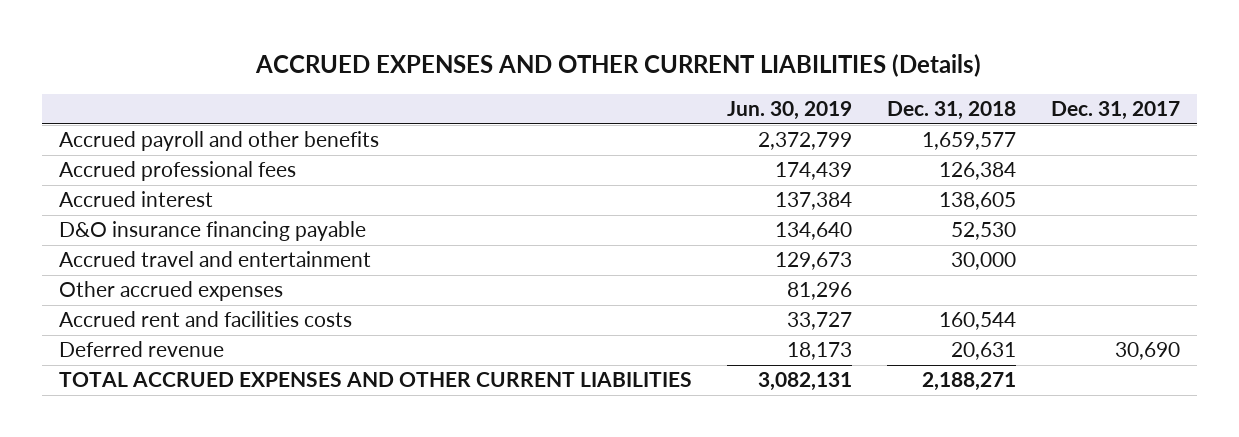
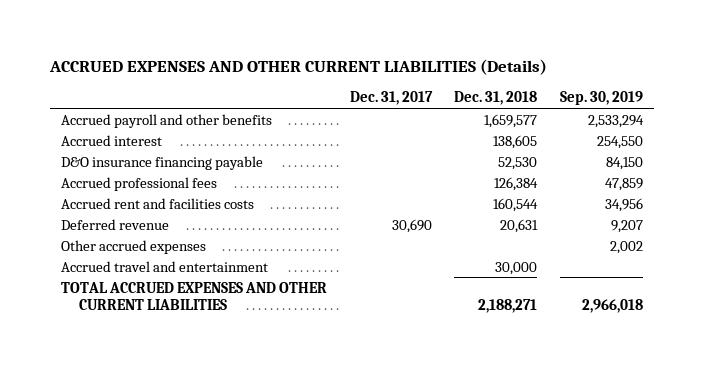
- | Jun. 30, 2019 | Dec. 31, 2018 | Dec. 31, 2017
+ | Dec. 31, 2017 | Dec. 31, 2018 | Sep. 30, 2019
moved down: Accrued professional fees | | 126,384 | 47,859
moved down: Other accrued expenses | | | 2,002
moved down: Accrued travel and entertainment | | 30,000 |

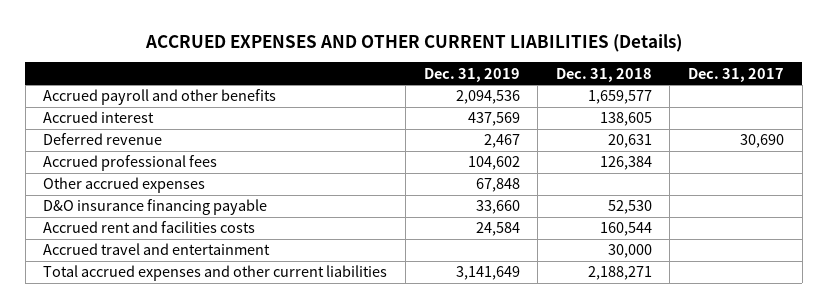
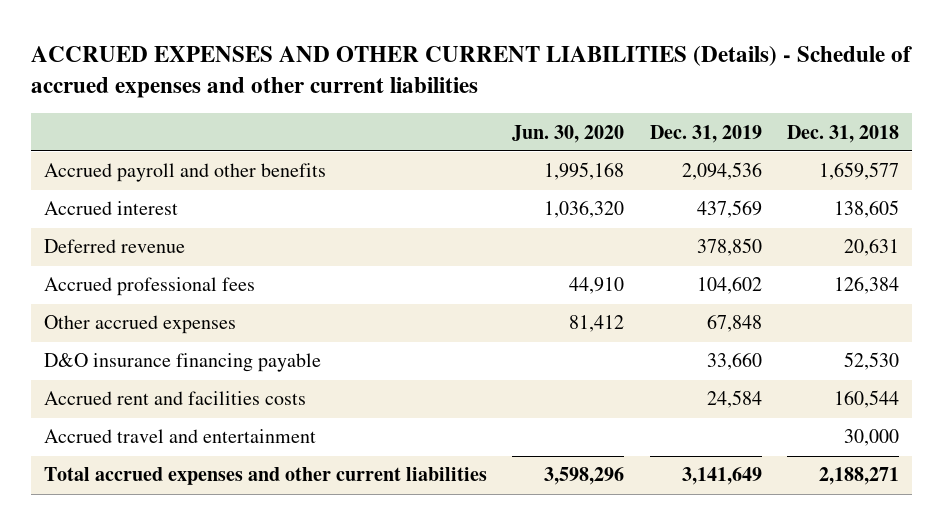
- ACCRUED EXPENSES AND OTHER CURRENT LIABILITIES (Details)
+ ACCRUED EXPENSES AND OTHER CURRENT LIABILITIES (Details) - Schedule of accrued expenses and other current liabilities
- | Dec. 31, 2019 | Dec. 31, 2018 | Dec. 31, 2017
+ | Jun. 30, 2020 | Dec. 31, 2019 | Dec. 31, 2018
- Deferred revenue | 2,467 | 20,631 | 30,690
+ Deferred revenue | | 378,850 | 20,631

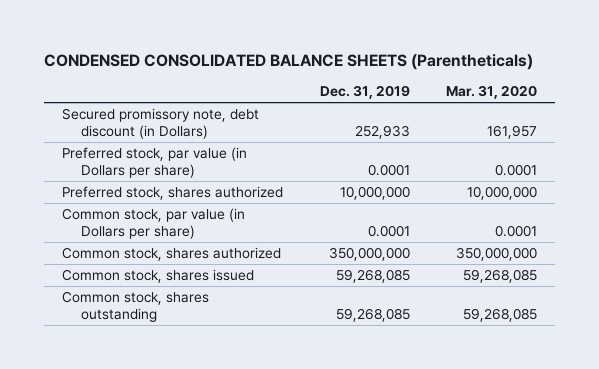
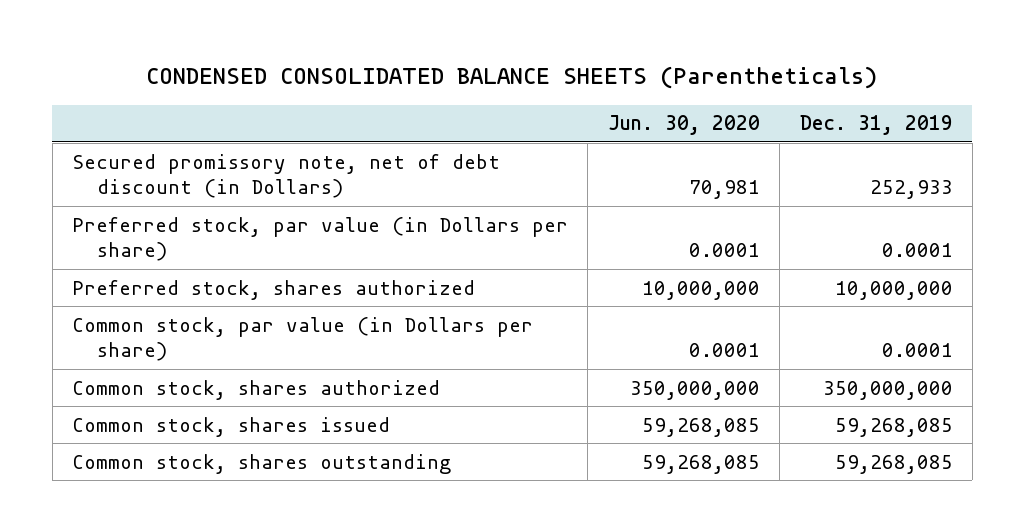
- | Dec. 31, 2019 | Mar. 31, 2020
+ | Jun. 30, 2020 | Dec. 31, 2019
- Secured promissory note, debt discount (in Dollars) | 252,933 | 161,957
+ Secured promissory note, net of debt discount (in Dollars) | 70,981 | 252,933

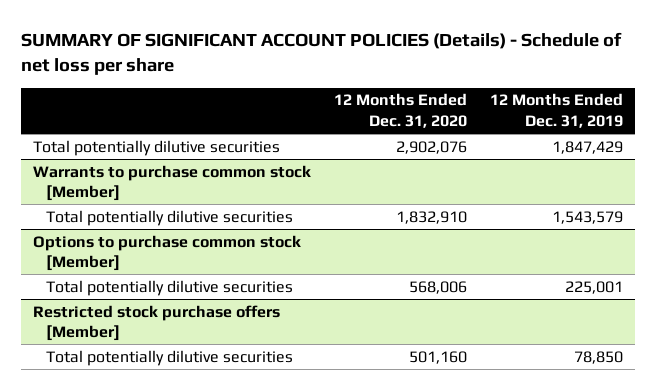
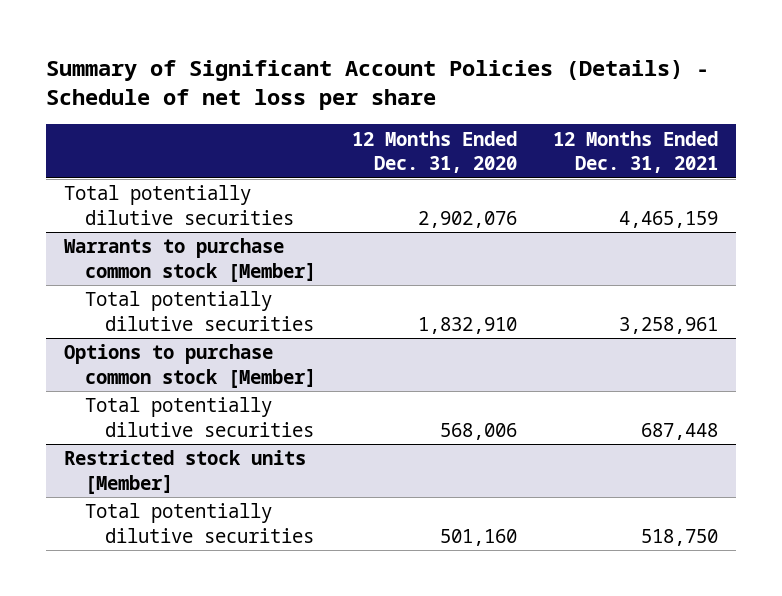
- SUMMARY OF SIGNIFICANT ACCOUNT POLICIES (Details) - Schedule of net loss per share
+ Summary of Significant Account Policies (Details) - Schedule of net loss per share
- | 12 Months Ended Dec. 31, 2020 | 12 Months Ended Dec. 31, 2019
+ | 12 Months Ended Dec. 31, 2020 | 12 Months Ended Dec. 31, 2021
- Restricted stock purchase offers [Member]
+ Restricted stock units [Member]

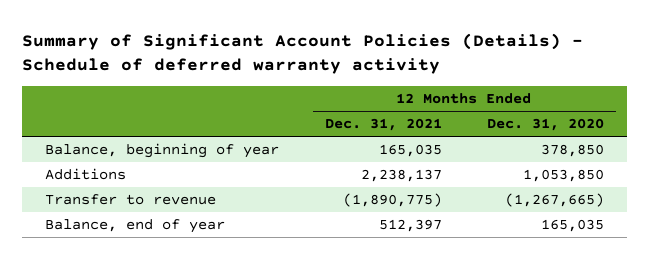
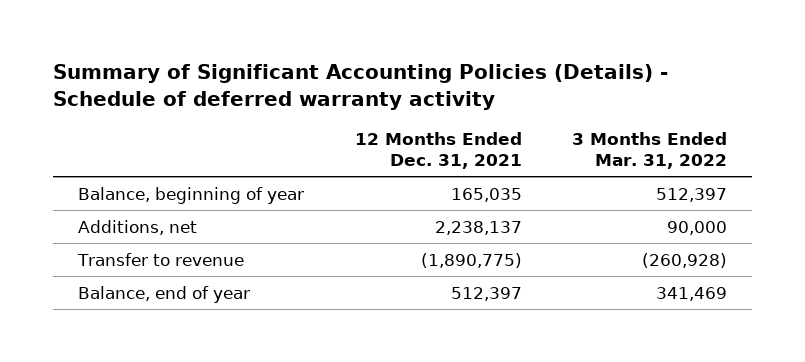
- Summary of Significant Account Policies (Details) - Schedule of deferred warranty activity
+ Summary of Significant Accounting Policies (Details) - Schedule of deferred warranty activity
- | 12 Months Ended Dec. 31, 2021 | 12 Months Ended Dec. 31, 2020
+ | 12 Months Ended Dec. 31, 2021 | 3 Months Ended Mar. 31, 2022
- Additions | 2,238,137 | 1,053,850
+ Additions, net | 2,238,137 | 90,000

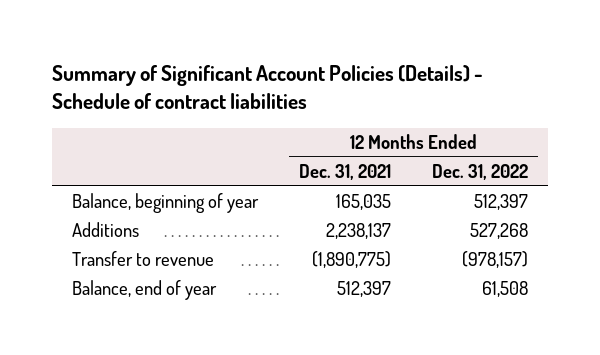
- Summary of Significant Accounting Policies (Details) - Schedule of deferred warranty activity
+ Summary of Significant Account Policies (Details) - Schedule of contract liabilities
- | 12 Months Ended Dec. 31, 2021 | 3 Months Ended Mar. 31, 2022
+ | 12 Months Ended Dec. 31, 2021 | 12 Months Ended Dec. 31, 2022
- Additions, net | 2,238,137 | 90,000
+ Additions | 2,238,137 | 527,268

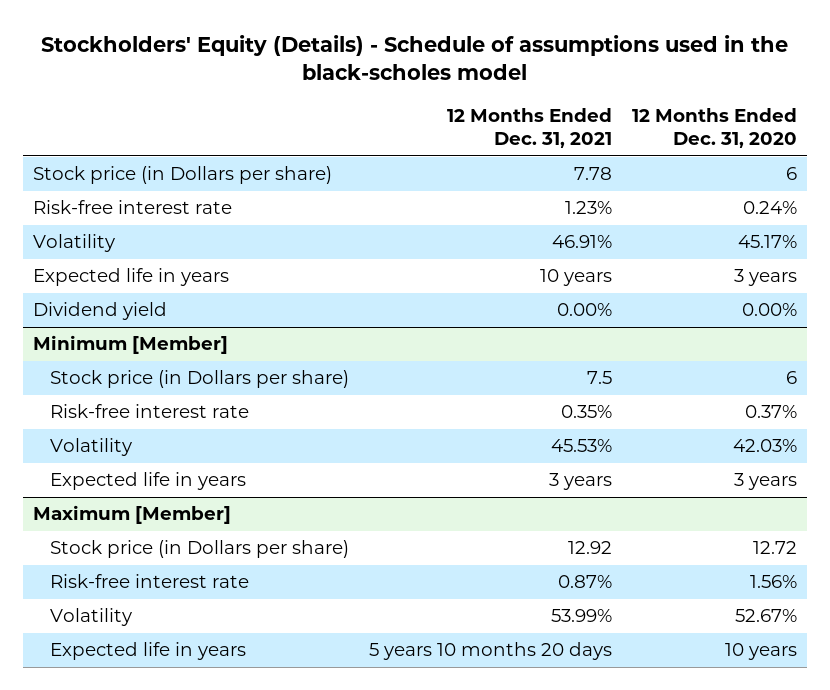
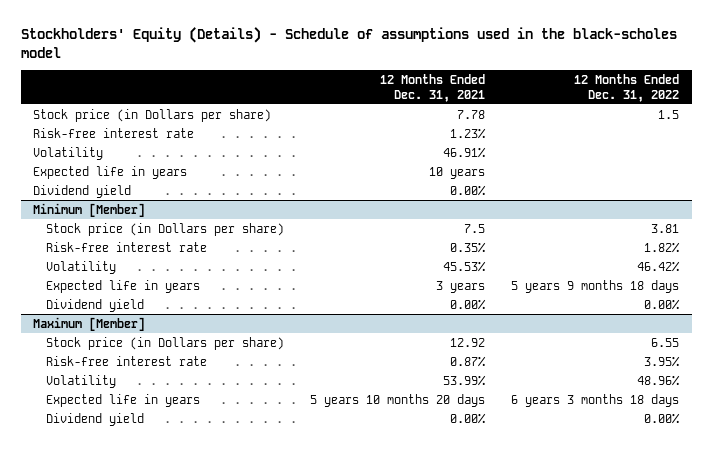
- | 12 Months Ended Dec. 31, 2021 | 12 Months Ended Dec. 31, 2020
+ | 12 Months Ended Dec. 31, 2021 | 12 Months Ended Dec. 31, 2022
@ Minimum [Member]
+ Dividend yield | 0.00% | 0.00%
@ Maximum [Member]
+ Dividend yield | 0.00% | 0.00%

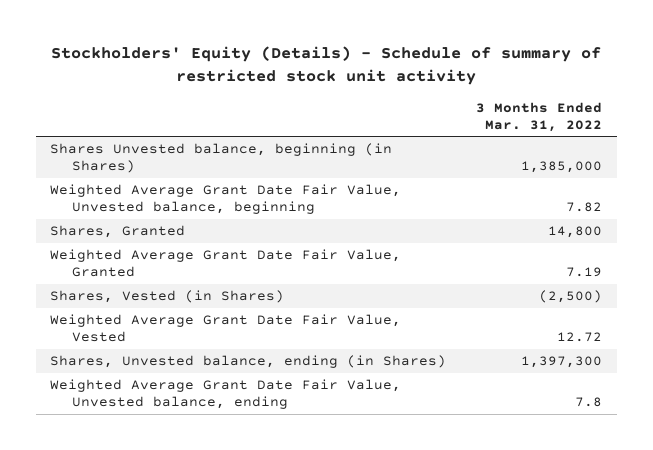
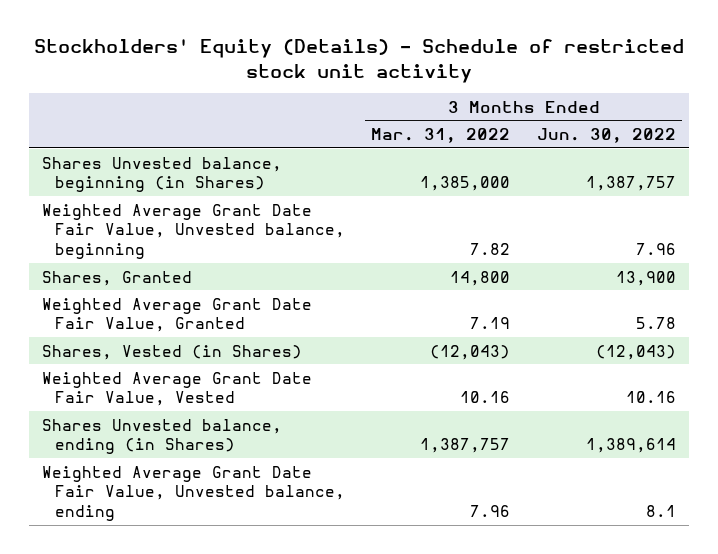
- Stockholders' Equity (Details) - Schedule of summary of restricted stock unit activity
+ Stockholders' Equity (Details) - Schedule of restricted stock unit activity
- | 3 Months Ended Mar. 31, 2022
+ | 3 Months Ended Mar. 31, 2022 | 3 Months Ended Jun. 30, 2022
- Shares, Vested (in Shares) | (2,500)
- Weighted Average Grant Date Fair Value, Vested | 12.72
- Shares, Unvested balance, ending (in Shares) | 1,397,300
- Weighted Average Grant Date Fair Value, Unvested balance, ending | 7.8
+ Shares, Vested (in Shares) | (12,043) | (12,043)
+ Weighted Average Grant Date Fair Value, Vested | 10.16 | 10.16
+ Shares Unvested balance, ending (in Shares) | 1,387,757 | 1,389,614
+ Weighted Average Grant Date Fair Value, Unvested balance, ending | 7.96 | 8.1

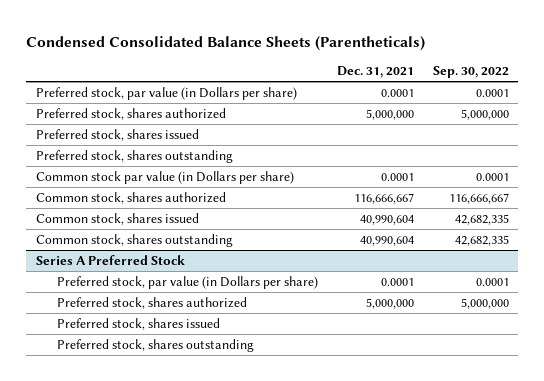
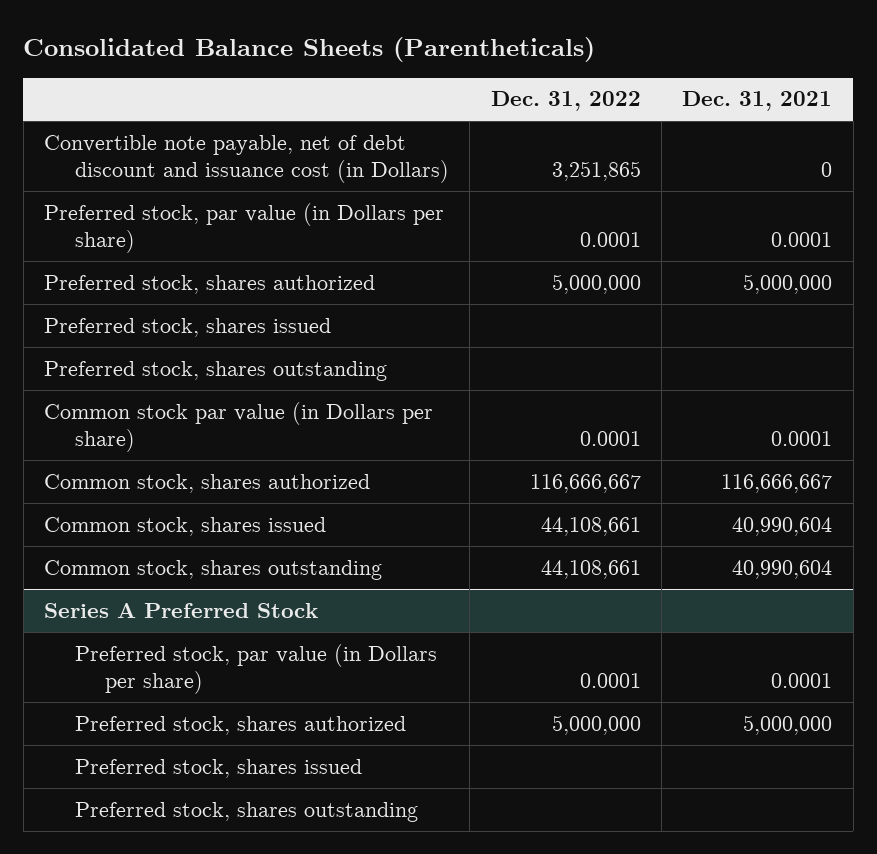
- Condensed Consolidated Balance Sheets (Parentheticals)
+ Consolidated Balance Sheets (Parentheticals)
- | Dec. 31, 2021 | Sep. 30, 2022
+ | Dec. 31, 2022 | Dec. 31, 2021
+ Convertible note payable, net of debt discount and issuance cost (in Dollars) | 3,251,865 | 0

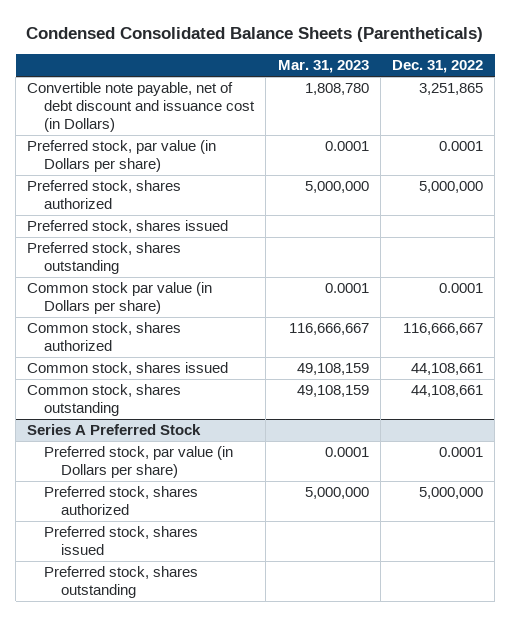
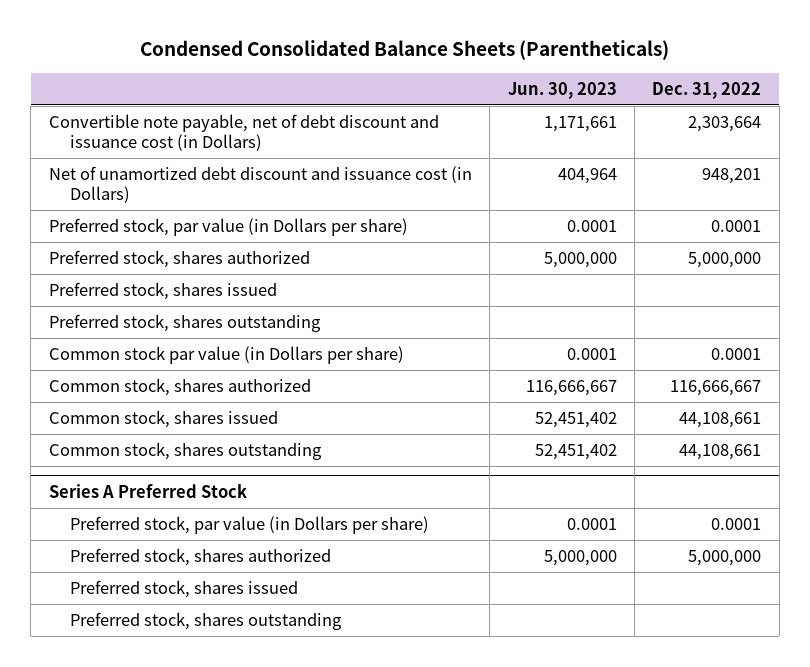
- | Mar. 31, 2023 | Dec. 31, 2022
+ | Jun. 30, 2023 | Dec. 31, 2022
- Convertible note payable, net of debt discount and issuance cost (in Dollars) | 1,808,780 | 3,251,865
+ Convertible note payable, net of debt discount and issuance cost (in Dollars) | 1,171,661 | 2,303,664
+ Net of unamortized debt discount and issuance cost (in Dollars) | 404,964 | 948,201

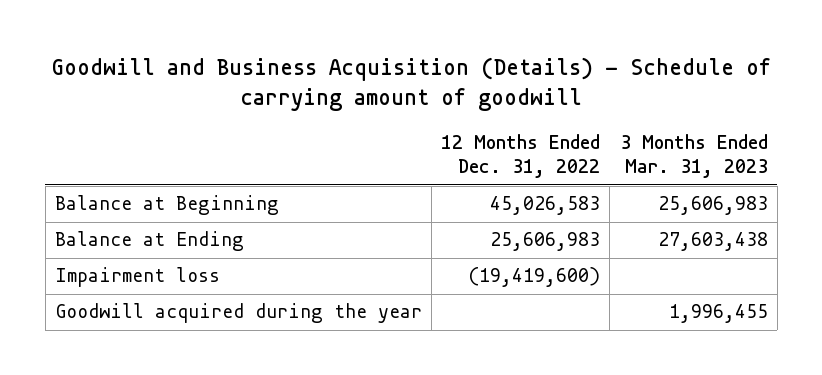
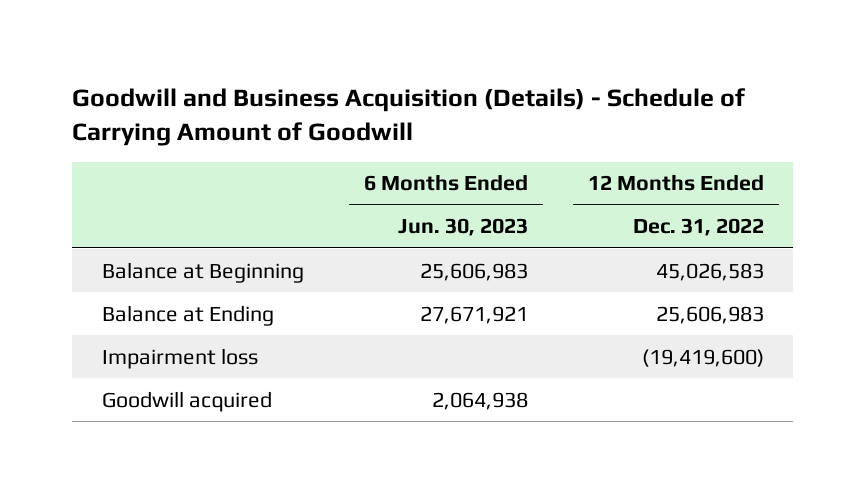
- Goodwill and Business Acquisition (Details) - Schedule of carrying amount of goodwill
+ Goodwill and Business Acquisition (Details) - Schedule of Carrying Amount of Goodwill
- | 12 Months Ended Dec. 31, 2022 | 3 Months Ended Mar. 31, 2023
+ | 6 Months Ended Jun. 30, 2023 | 12 Months Ended Dec. 31, 2022
- Goodwill acquired during the year | | 1,996,455
+ Goodwill acquired | 2,064,938 |

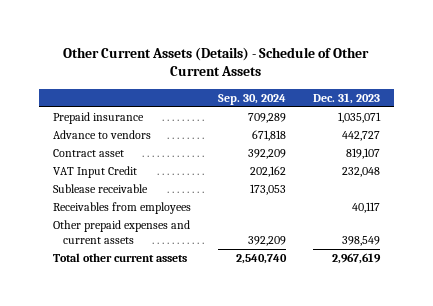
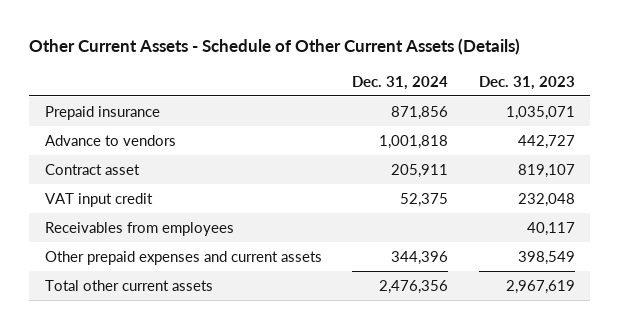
- Other Current Assets (Details) - Schedule of Other Current Assets
+ Other Current Assets - Schedule of Other Current Assets (Details)
- | Sep. 30, 2024 | Dec. 31, 2023
+ | Dec. 31, 2024 | Dec. 31, 2023
- VAT Input Credit | 202,162 | 232,048
- Sublease receivable | 173,053 |
+ VAT input credit | 52,375 | 232,048

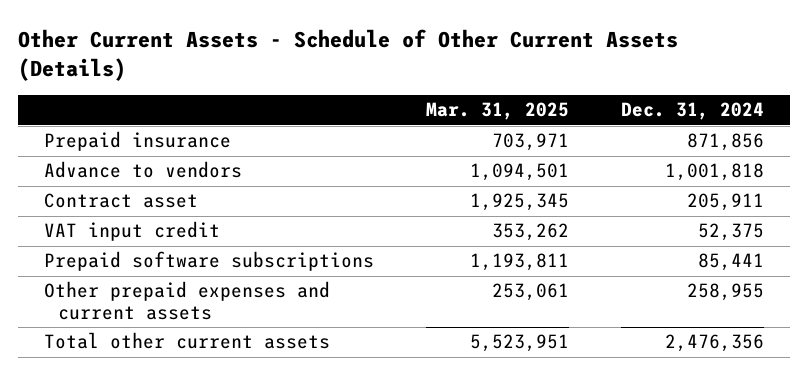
- | Dec. 31, 2024 | Dec. 31, 2023
+ | Mar. 31, 2025 | Dec. 31, 2024
- Receivables from employees | | 40,117
- Other prepaid expenses and current assets | 344,396 | 398,549
+ Prepaid software subscriptions | 1,193,811 | 85,441
+ Other prepaid expenses and current assets | 253,061 | 258,955

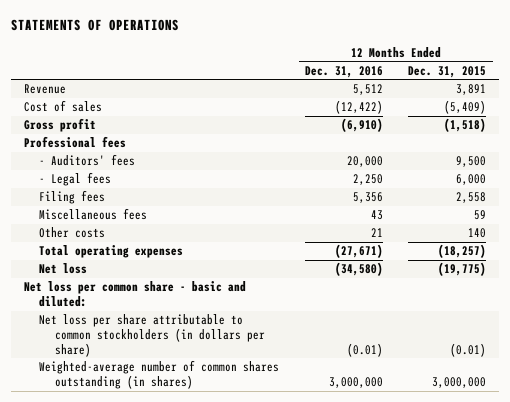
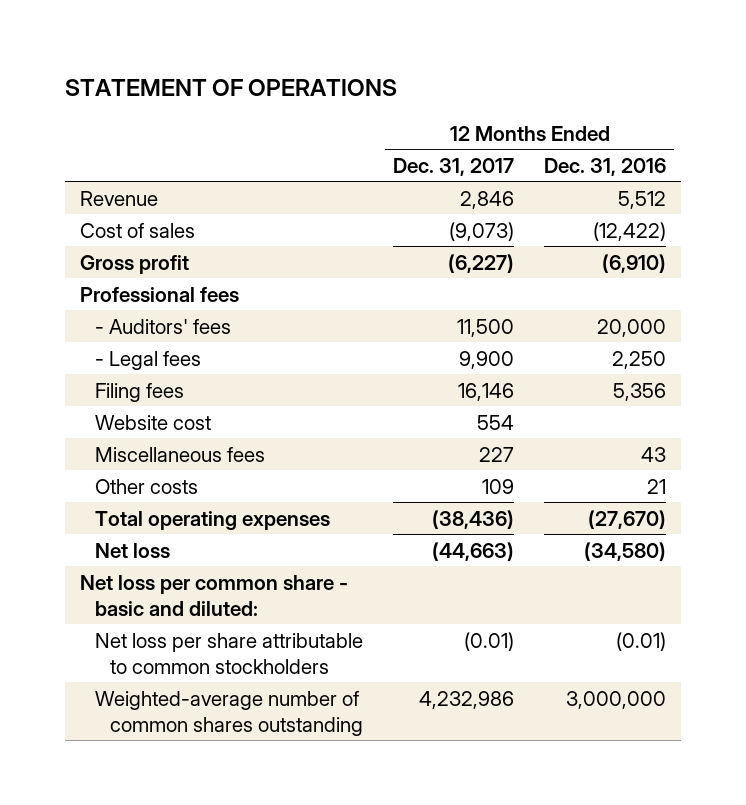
- STATEMENTS OF OPERATIONS
+ STATEMENT OF OPERATIONS
- | 12 Months Ended Dec. 31, 2016 | 12 Months Ended Dec. 31, 2015
+ | 12 Months Ended Dec. 31, 2017 | 12 Months Ended Dec. 31, 2016
+ Website cost | 554 |
- Total operating expenses | (27,671) | (18,257)
+ Total operating expenses | (38,436) | (27,670)
- Net loss per share attributable to common stockholders (in dollars per share) | (0.01) | (0.01)
- Weighted-average number of common shares outstanding (in shares) | 3,000,000 | 3,000,000
+ Net loss per share attributable to common stockholders | (0.01) | (0.01)
+ Weighted-average number of common shares outstanding | 4,232,986 | 3,000,000

